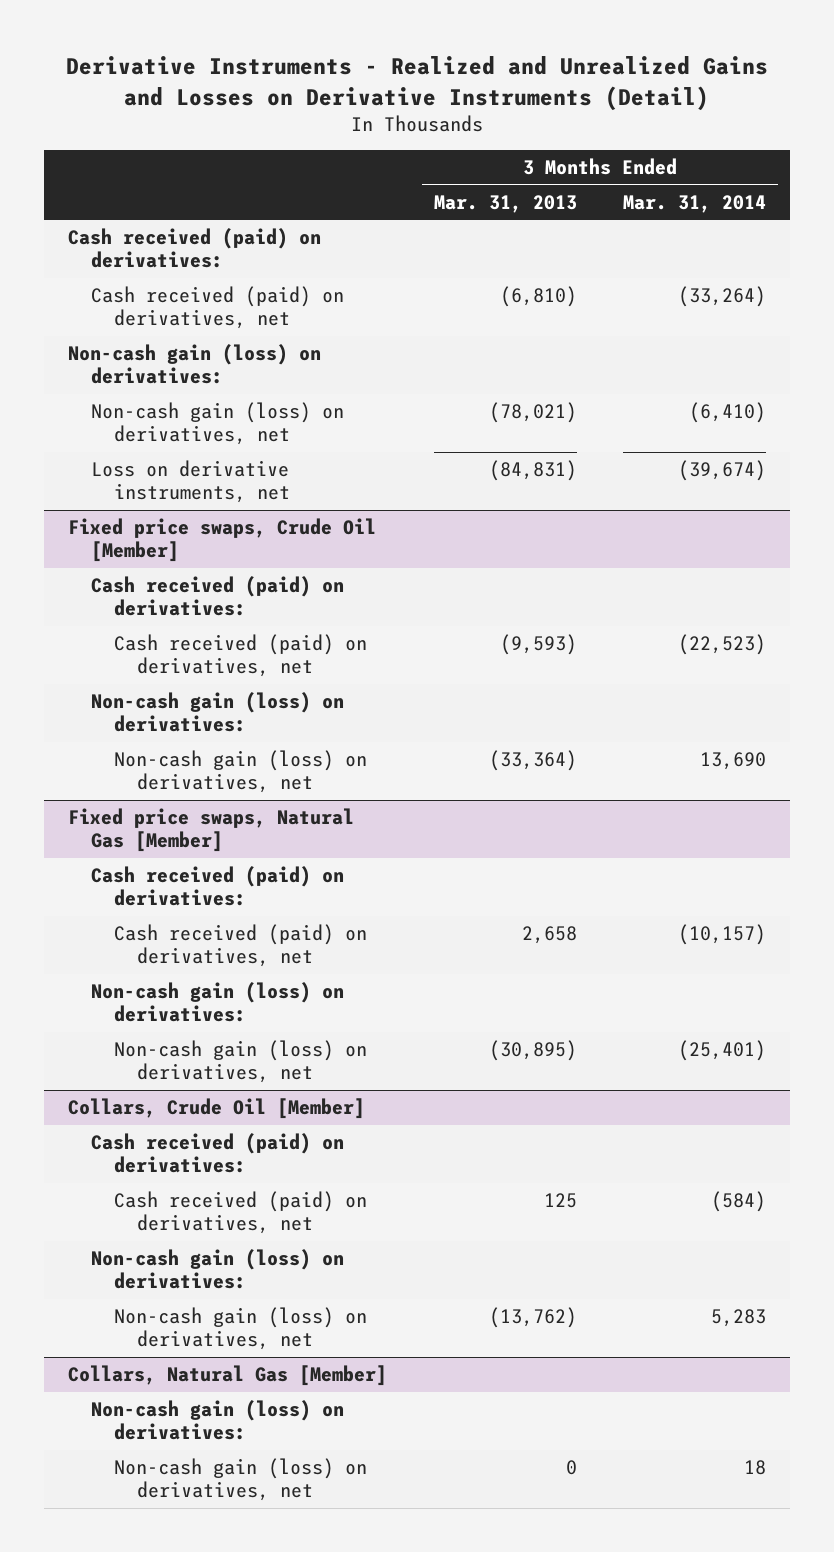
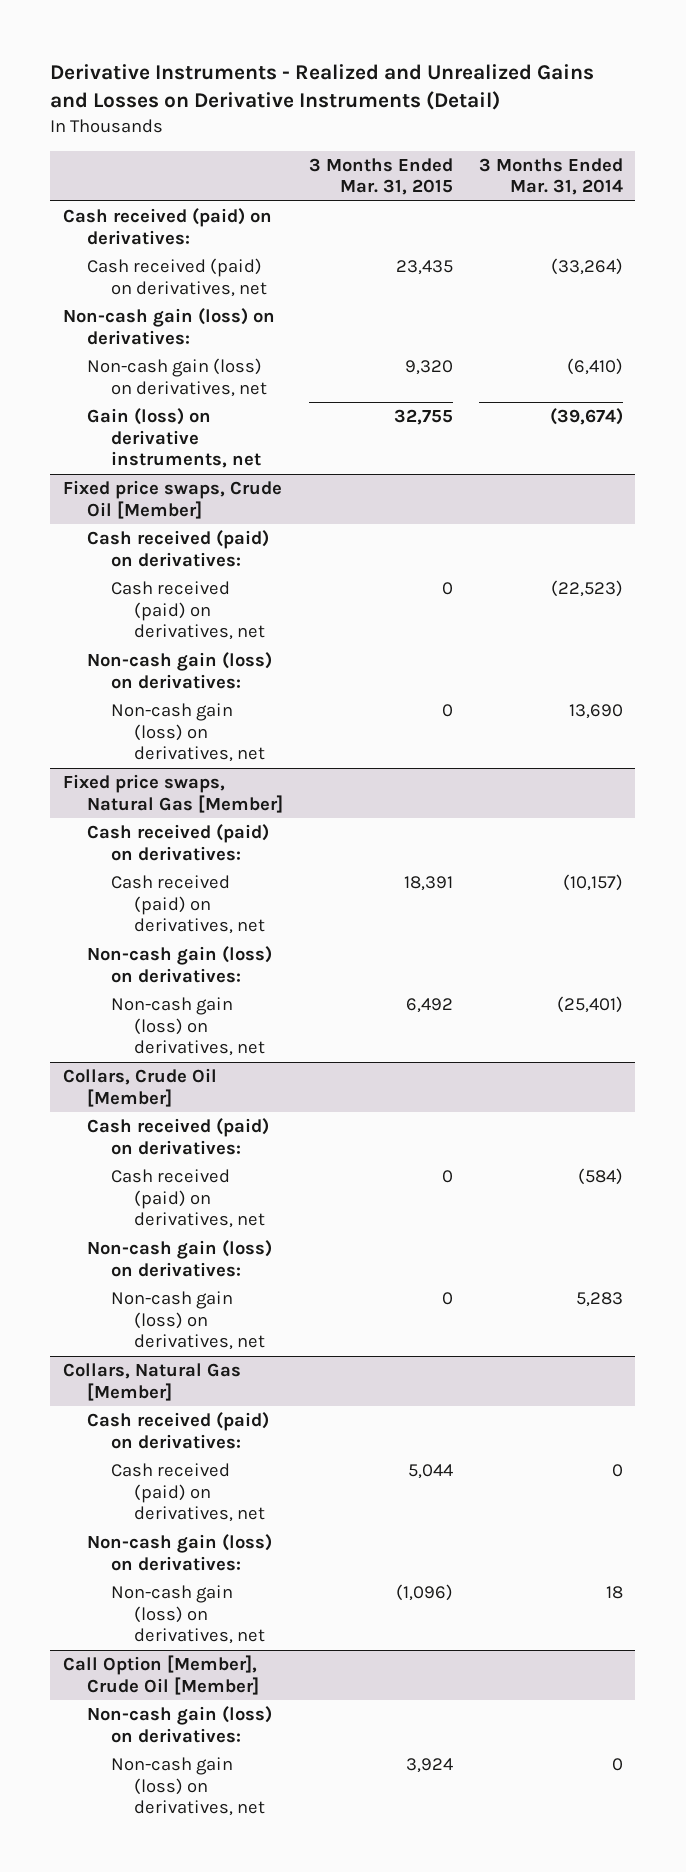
- | 3 Months Ended Mar. 31, 2013 | 3 Months Ended Mar. 31, 2014
+ | 3 Months Ended Mar. 31, 2015 | 3 Months Ended Mar. 31, 2014
- Loss on derivative instruments, net | (84,831) | (39,674)
+ Gain (loss) on derivative instruments, net | 32,755 | (39,674)
@ Collars, Natural Gas [Member]
+ Cash received (paid) on derivatives:
+ Cash received (paid) on derivatives, net | 5,044 | 0
+ Call Option [Member], Crude Oil [Member]
+ Non-cash gain (loss) on derivatives:
+ Non-cash gain (loss) on derivatives, net | 3,924 | 0

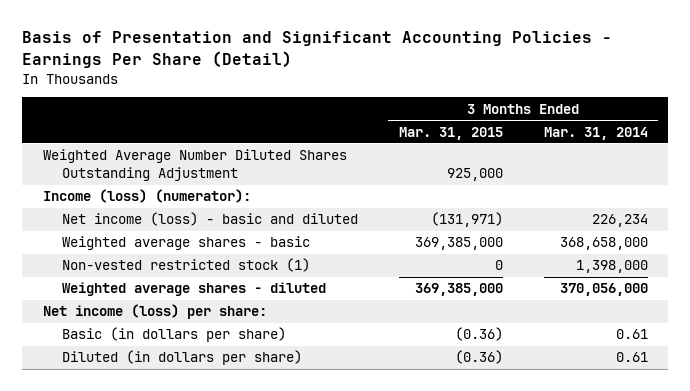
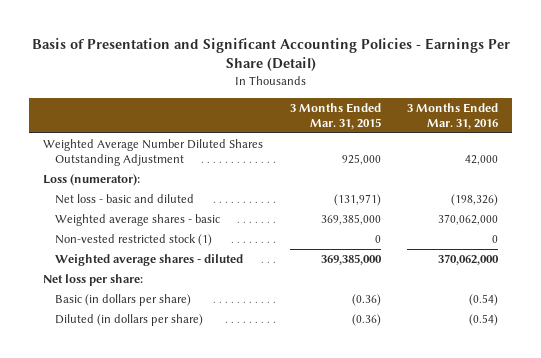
- | 3 Months Ended Mar. 31, 2015 | 3 Months Ended Mar. 31, 2014
+ | 3 Months Ended Mar. 31, 2015 | 3 Months Ended Mar. 31, 2016
- Income (loss) (numerator):
- Net income (loss) - basic and diluted | (131,971) | 226,234
+ Loss (numerator):
+ Net loss - basic and diluted | (131,971) | (198,326)
- Net income (loss) per share:
+ Net loss per share:

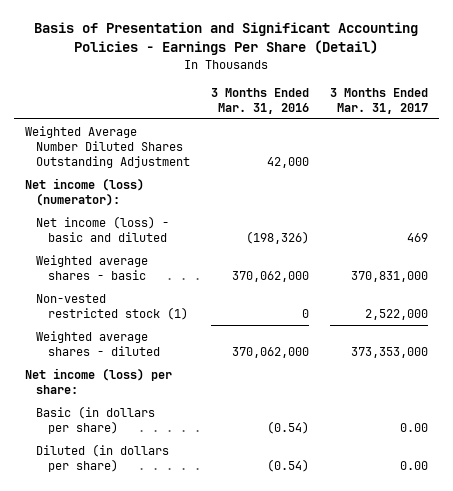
- | 3 Months Ended Mar. 31, 2015 | 3 Months Ended Mar. 31, 2016
+ | 3 Months Ended Mar. 31, 2016 | 3 Months Ended Mar. 31, 2017
- Loss (numerator):
- Net loss - basic and diluted | (131,971) | (198,326)
+ Net income (loss) (numerator):
+ Net income (loss) - basic and diluted | (198,326) | 469
- Net loss per share:
+ Net income (loss) per share:

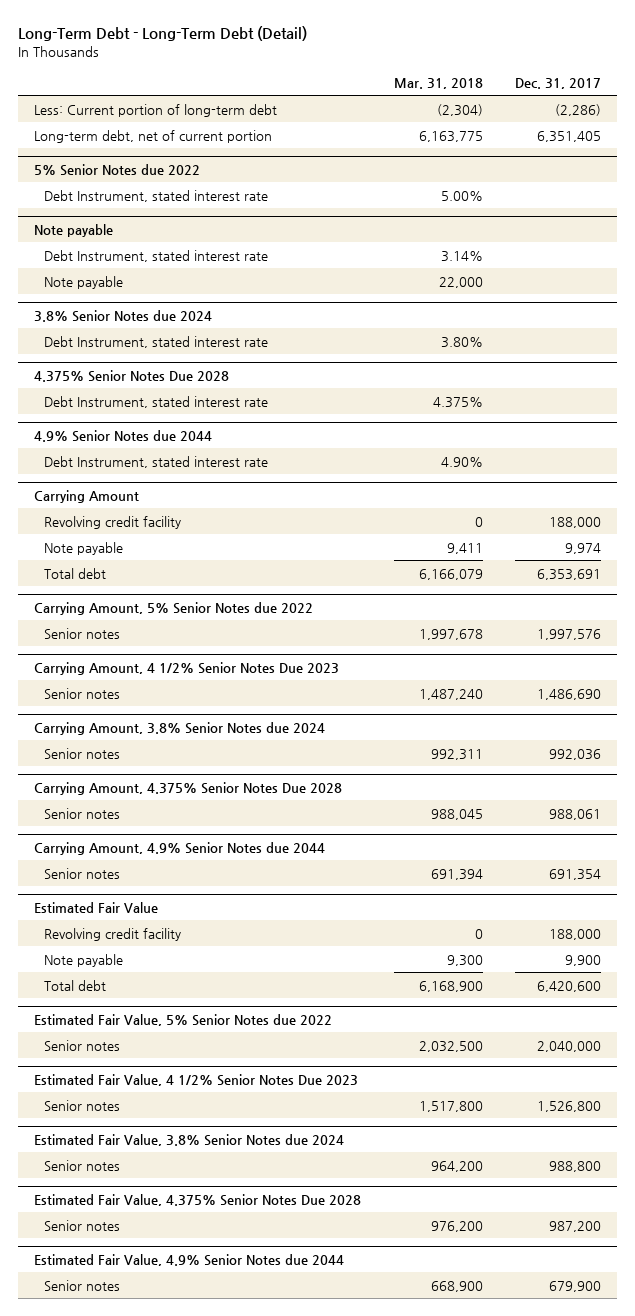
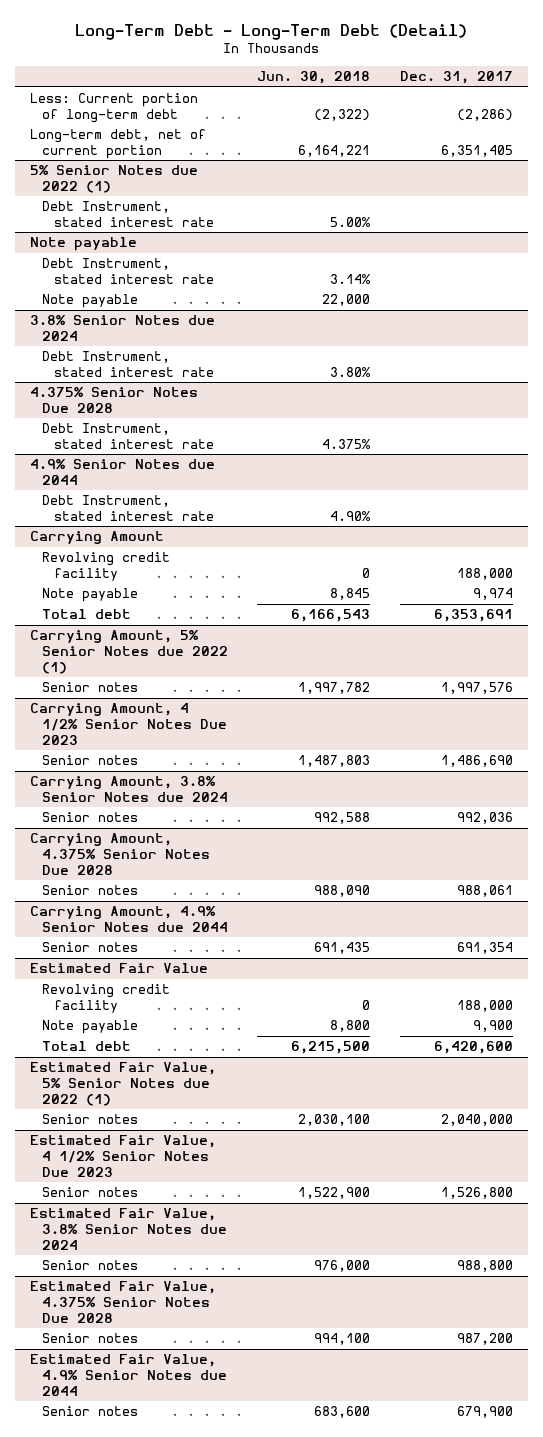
- | Mar. 31, 2018 | Dec. 31, 2017
+ | Jun. 30, 2018 | Dec. 31, 2017
- 5% Senior Notes due 2022
+ 5% Senior Notes due 2022 (1)
- Carrying Amount, 5% Senior Notes due 2022
+ Carrying Amount, 5% Senior Notes due 2022 (1)
- Estimated Fair Value, 5% Senior Notes due 2022
+ Estimated Fair Value, 5% Senior Notes due 2022 (1)

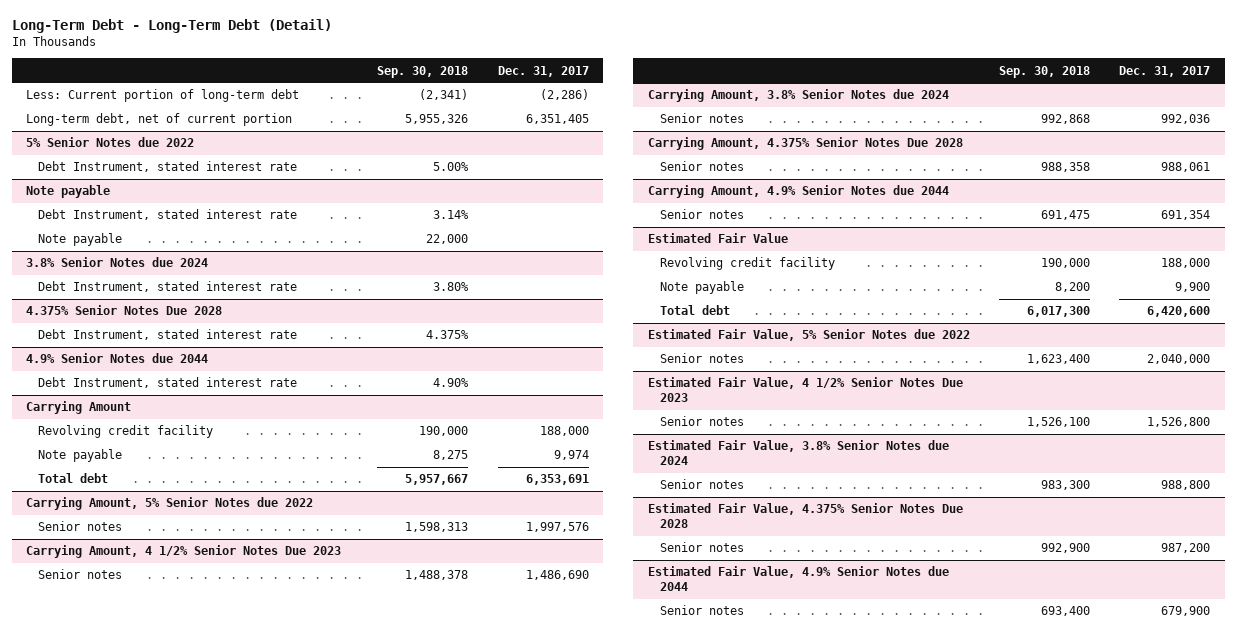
- | Jun. 30, 2018 | Dec. 31, 2017
+ | Sep. 30, 2018 | Dec. 31, 2017
- 5% Senior Notes due 2022 (1)
+ 5% Senior Notes due 2022
- Carrying Amount, 5% Senior Notes due 2022 (1)
+ Carrying Amount, 5% Senior Notes due 2022
- Estimated Fair Value, 5% Senior Notes due 2022 (1)
+ Estimated Fair Value, 5% Senior Notes due 2022

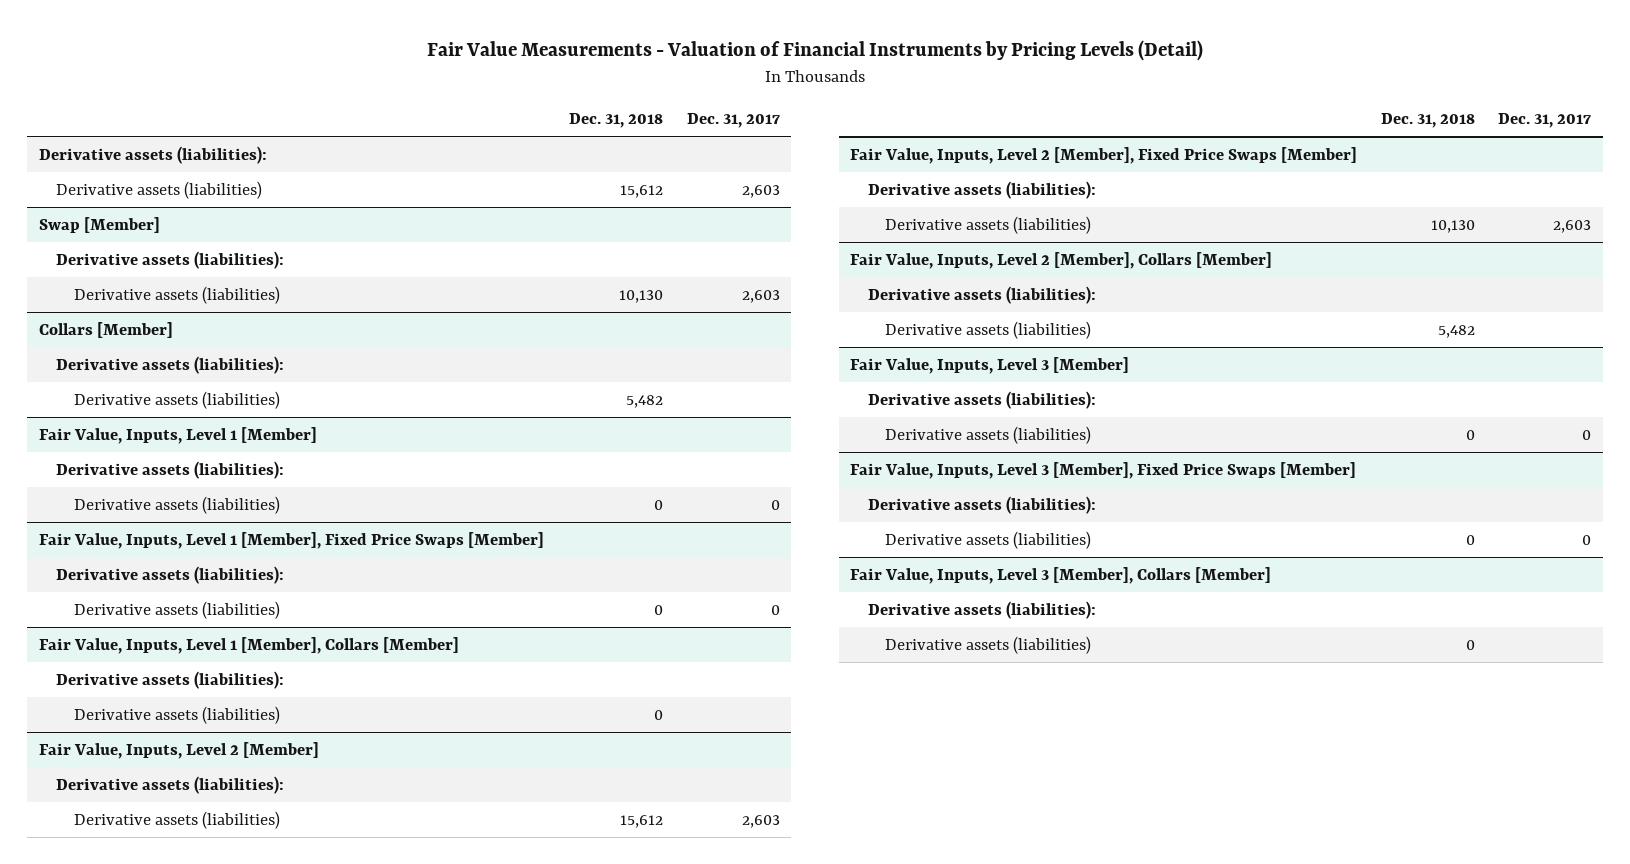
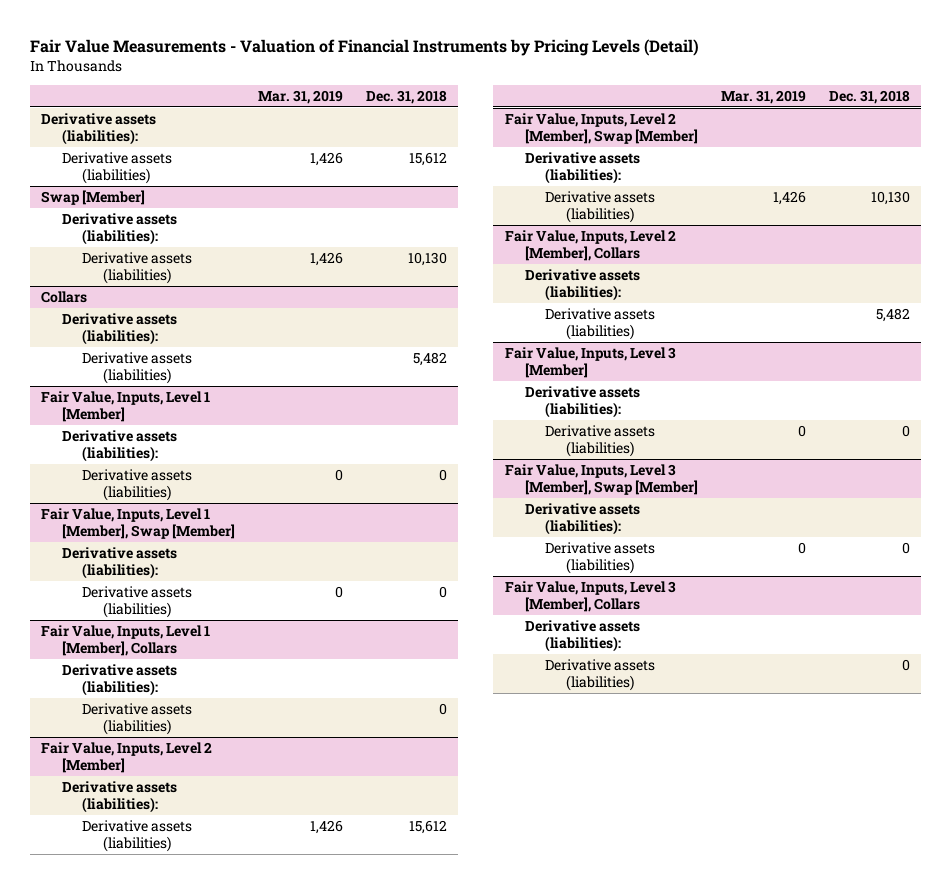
- | Dec. 31, 2018 | Dec. 31, 2017
+ | Mar. 31, 2019 | Dec. 31, 2018
- Collars [Member]
+ Collars
- Fair Value, Inputs, Level 1 [Member], Fixed Price Swaps [Member]
+ Fair Value, Inputs, Level 1 [Member], Swap [Member]
- Fair Value, Inputs, Level 1 [Member], Collars [Member]
+ Fair Value, Inputs, Level 1 [Member], Collars
- Fair Value, Inputs, Level 2 [Member], Fixed Price Swaps [Member]
+ Fair Value, Inputs, Level 2 [Member], Swap [Member]
- Fair Value, Inputs, Level 2 [Member], Collars [Member]
+ Fair Value, Inputs, Level 2 [Member], Collars
- Fair Value, Inputs, Level 3 [Member], Fixed Price Swaps [Member]
+ Fair Value, Inputs, Level 3 [Member], Swap [Member]
- Fair Value, Inputs, Level 3 [Member], Collars [Member]
+ Fair Value, Inputs, Level 3 [Member], Collars

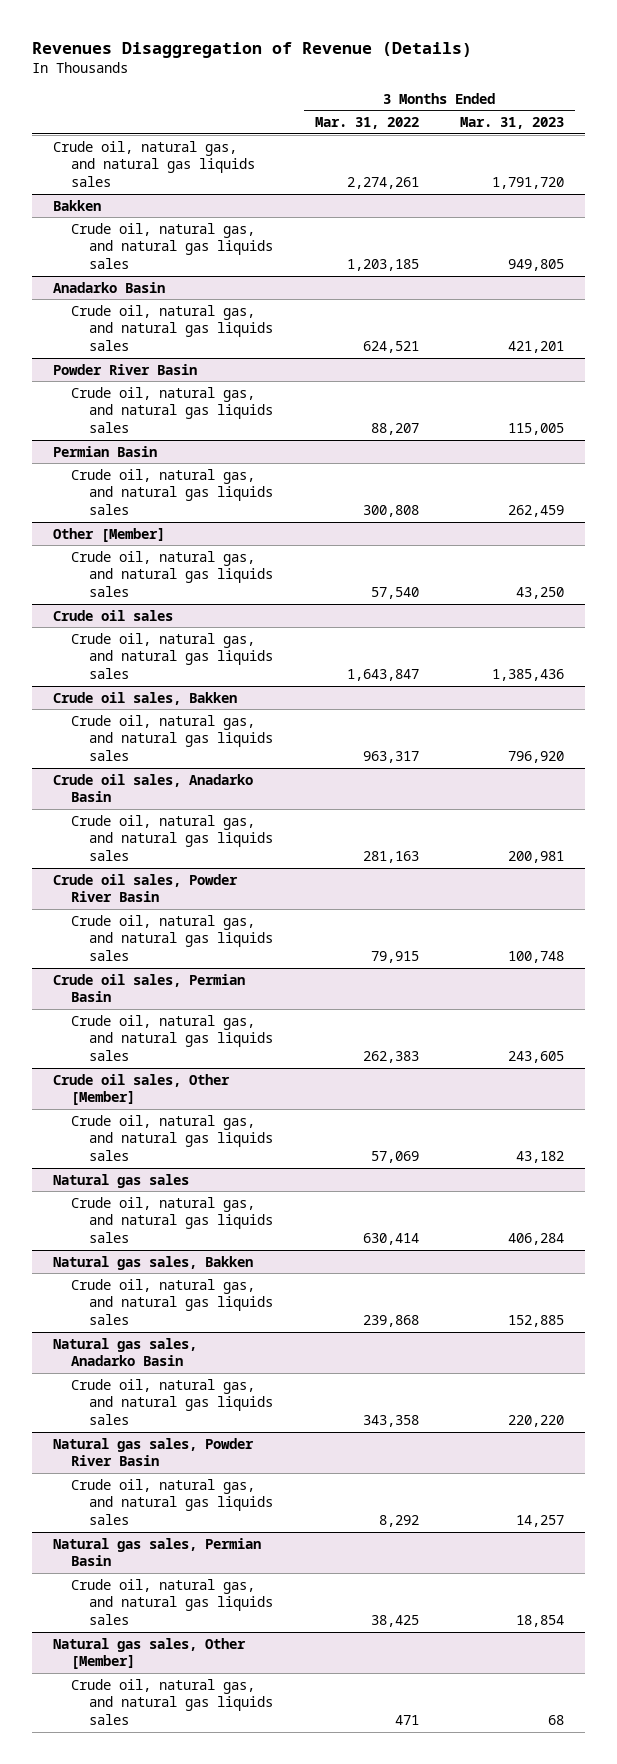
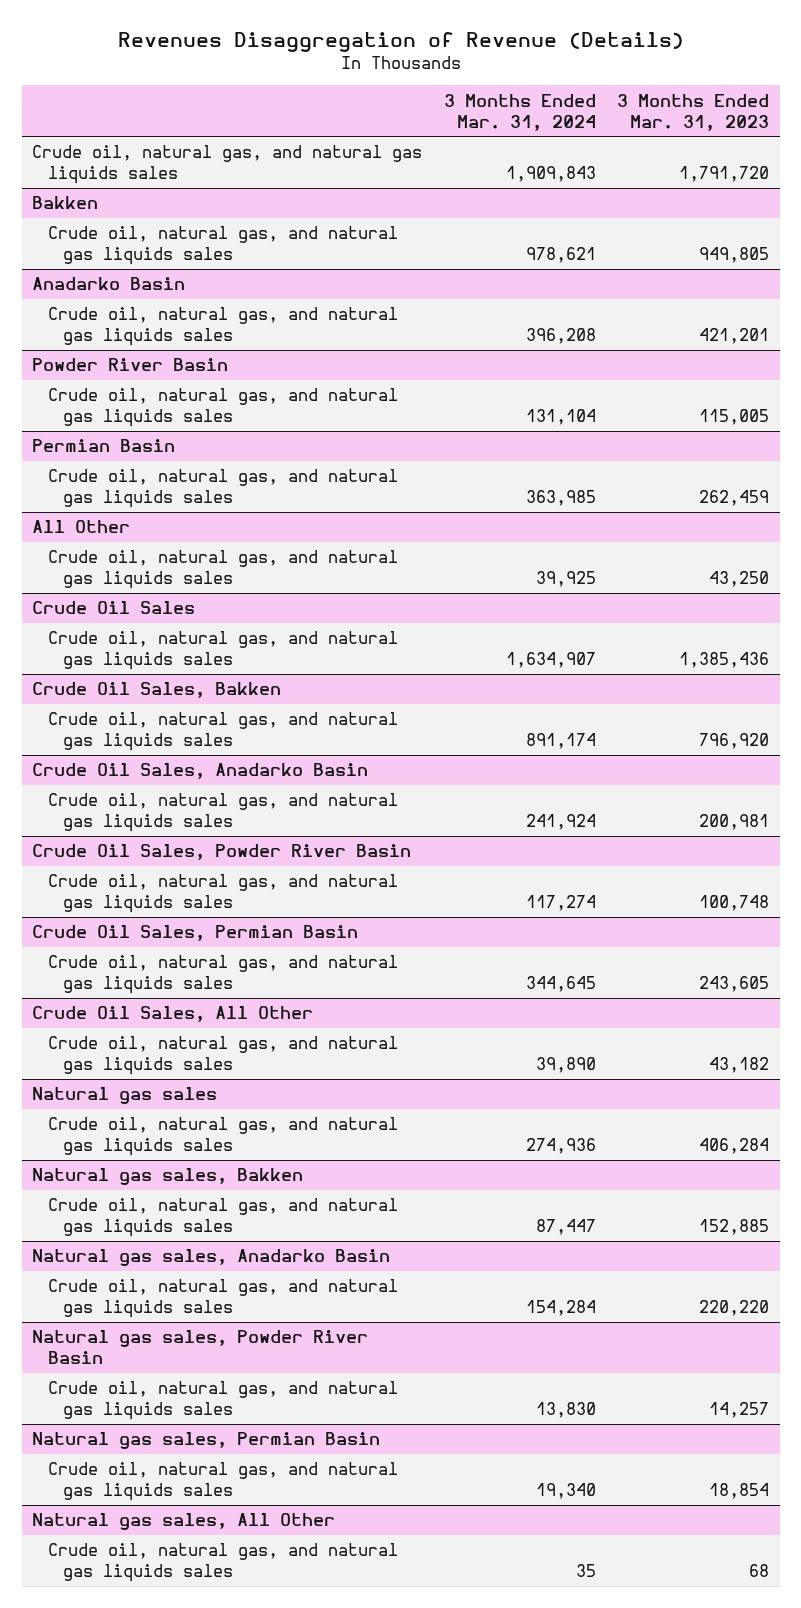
- | 3 Months Ended Mar. 31, 2022 | 3 Months Ended Mar. 31, 2023
+ | 3 Months Ended Mar. 31, 2024 | 3 Months Ended Mar. 31, 2023
- Other [Member]
+ All Other
- Crude oil sales
+ Crude Oil Sales
- Crude oil sales, Bakken
+ Crude Oil Sales, Bakken
- Crude oil sales, Anadarko Basin
+ Crude Oil Sales, Anadarko Basin
- Crude oil sales, Powder River Basin
+ Crude Oil Sales, Powder River Basin
- Crude oil sales, Permian Basin
+ Crude Oil Sales, Permian Basin
- Crude oil sales, Other [Member]
+ Crude Oil Sales, All Other
- Natural gas sales, Other [Member]
+ Natural gas sales, All Other

